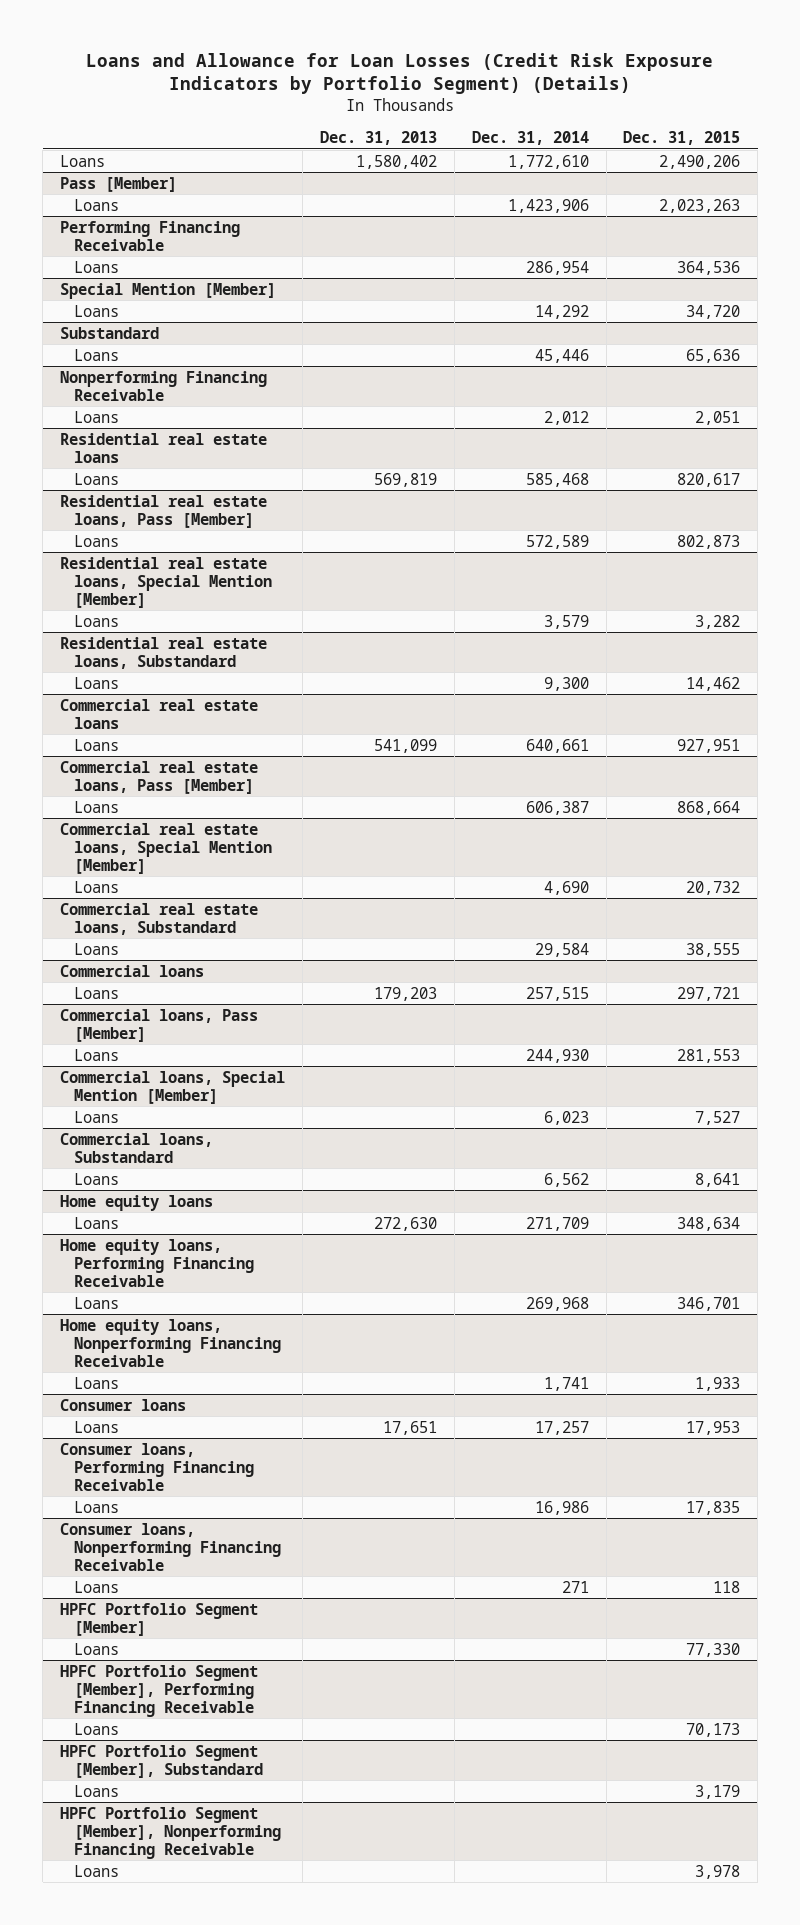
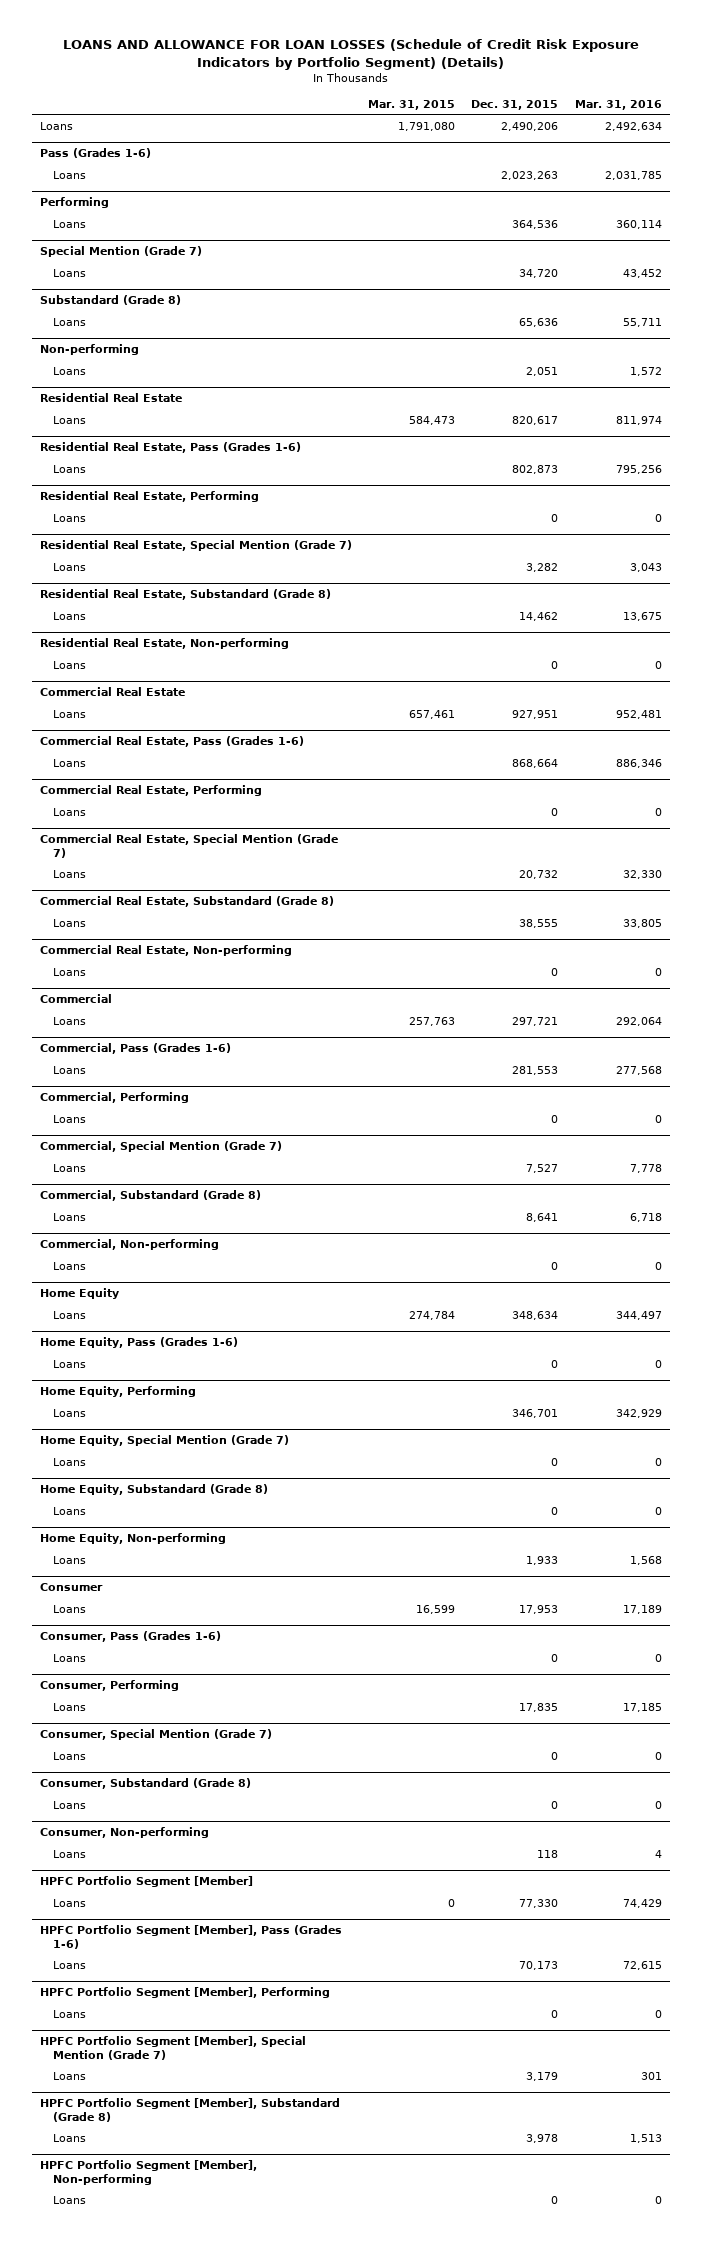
- Loans and Allowance for Loan Losses (Credit Risk Exposure Indicators by Portfolio Segment) (Details)
+ LOANS AND ALLOWANCE FOR LOAN LOSSES (Schedule of Credit Risk Exposure Indicators by Portfolio Segment) (Details)
- | Dec. 31, 2013 | Dec. 31, 2014 | Dec. 31, 2015
+ | Mar. 31, 2015 | Dec. 31, 2015 | Mar. 31, 2016
- Pass [Member]
+ Pass (Grades 1-6)
- Performing Financing Receivable
+ Performing
- Special Mention [Member]
+ Special Mention (Grade 7)
- Substandard
+ Substandard (Grade 8)
- Nonperforming Financing Receivable
+ Non-performing
- Residential real estate loans
+ Residential Real Estate
- Residential real estate loans, Pass [Member]
+ Residential Real Estate, Pass (Grades 1-6)
- Residential real estate loans, Special Mention [Member]
+ Residential Real Estate, Performing
+ Loans | | 0 | 0
+ Residential Real Estate, Special Mention (Grade 7)
- Residential real estate loans, Substandard
+ Residential Real Estate, Substandard (Grade 8)
- Commercial real estate loans
+ Residential Real Estate, Non-performing
+ Loans | | 0 | 0
+ Commercial Real Estate
- Commercial real estate loans, Pass [Member]
+ Commercial Real Estate, Pass (Grades 1-6)
- Commercial real estate loans, Special Mention [Member]
+ Commercial Real Estate, Performing
+ Loans | | 0 | 0
+ Commercial Real Estate, Special Mention (Grade 7)
- Commercial real estate loans, Substandard
+ Commercial Real Estate, Substandard (Grade 8)
- Commercial loans
+ Commercial Real Estate, Non-performing
+ Loans | | 0 | 0
+ Commercial
- Commercial loans, Pass [Member]
+ Commercial, Pass (Grades 1-6)
- Commercial loans, Special Mention [Member]
+ Commercial, Performing
+ Loans | | 0 | 0
+ Commercial, Special Mention (Grade 7)
- Commercial loans, Substandard
+ Commercial, Substandard (Grade 8)
- Home equity loans
+ Commercial, Non-performing
+ Loans | | 0 | 0
+ Home Equity
- Home equity loans, Performing Financing Receivable
+ Home Equity, Pass (Grades 1-6)
+ Loans | | 0 | 0
+ Home Equity, Performing
- Home equity loans, Nonperforming Financing Receivable
+ Home Equity, Special Mention (Grade 7)
+ Loans | | 0 | 0
+ Home Equity, Substandard (Grade 8)
+ Loans | | 0 | 0
+ Home Equity, Non-performing
- Consumer loans
+ Consumer
- Consumer loans, Performing Financing Receivable
+ Consumer, Pass (Grades 1-6)
+ Loans | | 0 | 0
+ Consumer, Performing
- Consumer loans, Nonperforming Financing Receivable
+ Consumer, Special Mention (Grade 7)
+ Loans | | 0 | 0
+ Consumer, Substandard (Grade 8)
+ Loans | | 0 | 0
+ Consumer, Non-performing
- HPFC Portfolio Segment [Member], Performing Financing Receivable
+ HPFC Portfolio Segment [Member], Pass (Grades 1-6)
- HPFC Portfolio Segment [Member], Substandard
+ HPFC Portfolio Segment [Member], Performing
+ Loans | | 0 | 0
+ HPFC Portfolio Segment [Member], Special Mention (Grade 7)
- HPFC Portfolio Segment [Member], Nonperforming Financing Receivable
+ HPFC Portfolio Segment [Member], Substandard (Grade 8)
+ HPFC Portfolio Segment [Member], Non-performing
+ Loans | | 0 | 0

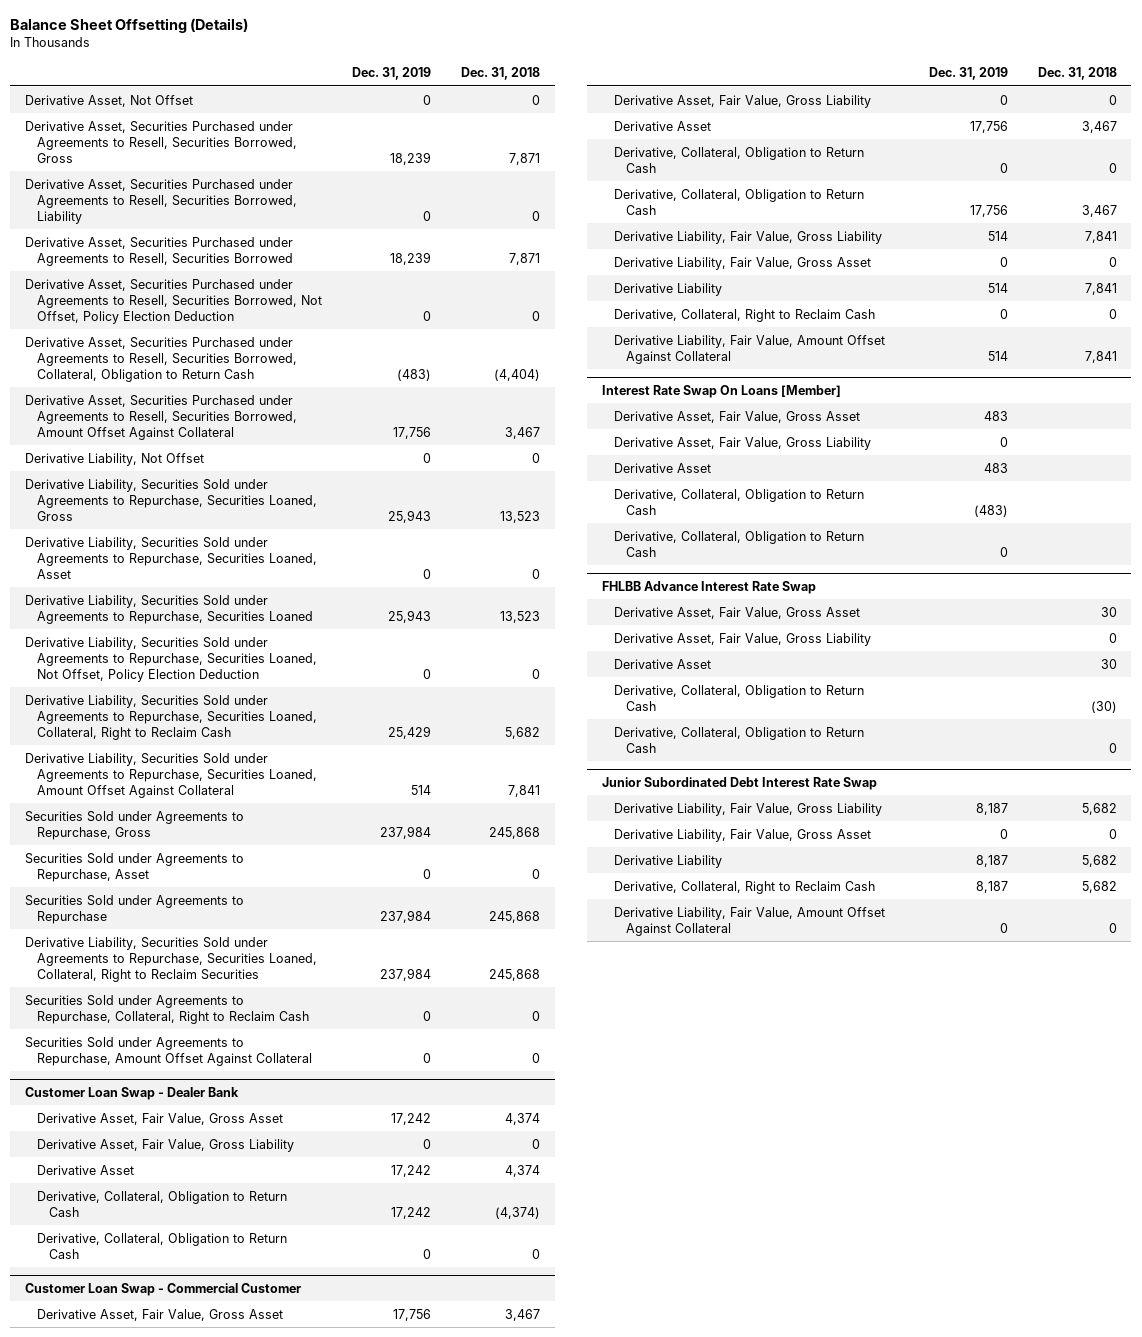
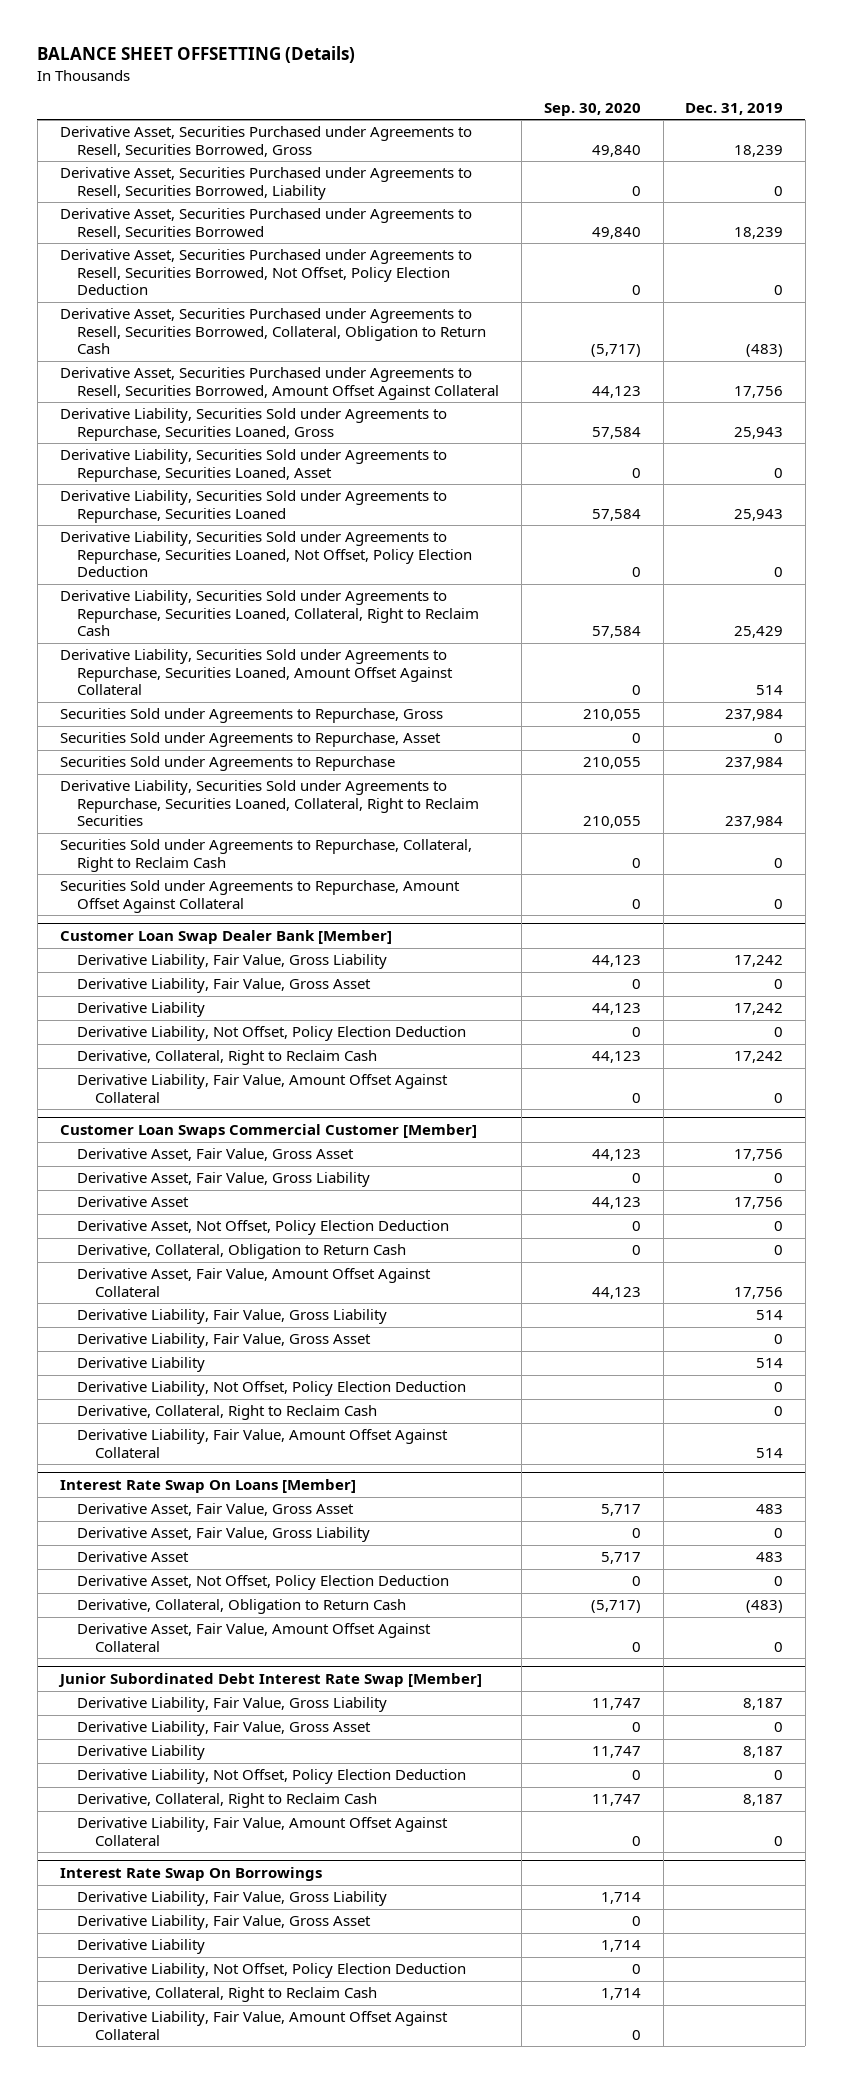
- Balance Sheet Offsetting (Details)
+ BALANCE SHEET OFFSETTING (Details)
- | Dec. 31, 2019 | Dec. 31, 2018
+ | Sep. 30, 2020 | Dec. 31, 2019
- Derivative Asset, Not Offset | 0 | 0
- Derivative Liability, Not Offset | 0 | 0
- Customer Loan Swap - Dealer Bank
- Derivative Asset, Fair Value, Gross Asset | 17,242 | 4,374
- Derivative Asset, Fair Value, Gross Liability | 0 | 0
- Derivative Asset | 17,242 | 4,374
- Derivative, Collateral, Obligation to Return Cash | 17,242 | (4,374)
- Derivative, Collateral, Obligation to Return Cash | 0 | 0
- Customer Loan Swap - Commercial Customer
+ Customer Loan Swap Dealer Bank [Member]
+ Derivative Liability, Fair Value, Gross Liability | 44,123 | 17,242
+ Derivative Liability, Fair Value, Gross Asset | 0 | 0
+ Derivative Liability | 44,123 | 17,242
+ Derivative Liability, Not Offset, Policy Election Deduction | 0 | 0
+ Derivative, Collateral, Right to Reclaim Cash | 44,123 | 17,242
+ Derivative Liability, Fair Value, Amount Offset Against Collateral | 0 | 0
+ Customer Loan Swaps Commercial Customer [Member]
+ Derivative Asset, Not Offset, Policy Election Deduction | 0 | 0
- Derivative, Collateral, Obligation to Return Cash | 17,756 | 3,467
+ Derivative Asset, Fair Value, Amount Offset Against Collateral | 44,123 | 17,756
+ Derivative Liability, Not Offset, Policy Election Deduction | | 0
@ Interest Rate Swap On Loans [Member]
+ Derivative Asset, Not Offset, Policy Election Deduction | 0 | 0
- Derivative, Collateral, Obligation to Return Cash | 0 |
- FHLBB Advance Interest Rate Swap
- Derivative Asset, Fair Value, Gross Asset | | 30
- Derivative Asset, Fair Value, Gross Liability | | 0
- Derivative Asset | | 30
- Derivative, Collateral, Obligation to Return Cash | | (30)
- Derivative, Collateral, Obligation to Return Cash | | 0
- Junior Subordinated Debt Interest Rate Swap
@ Interest Rate Swap On Loans [Member]
+ Derivative Asset, Fair Value, Amount Offset Against Collateral | 0 | 0
+ Junior Subordinated Debt Interest Rate Swap [Member]
+ Derivative Liability, Not Offset, Policy Election Deduction | 0 | 0
+ Interest Rate Swap On Borrowings
+ Derivative Liability, Fair Value, Gross Liability | 1,714 |
+ Derivative Liability, Fair Value, Gross Asset | 0 |
+ Derivative Liability | 1,714 |
+ Derivative Liability, Not Offset, Policy Election Deduction | 0 |
+ Derivative, Collateral, Right to Reclaim Cash | 1,714 |
+ Derivative Liability, Fair Value, Amount Offset Against Collateral | 0 |

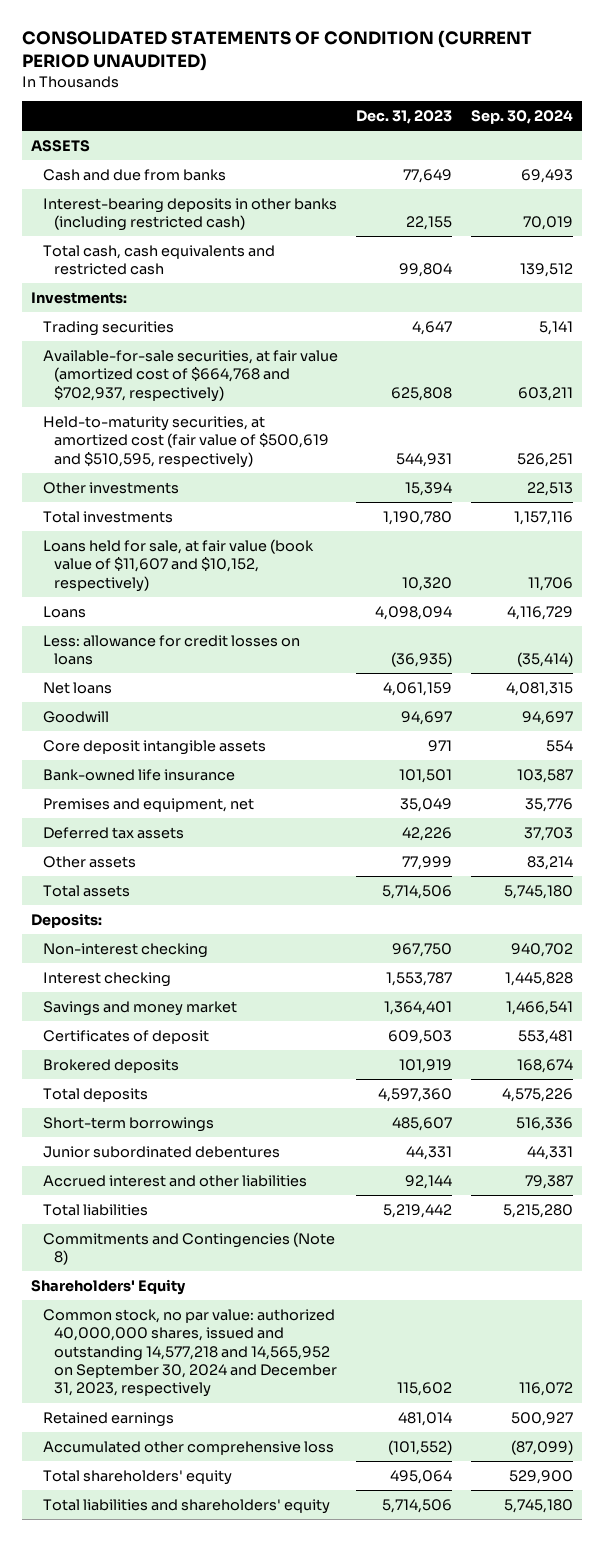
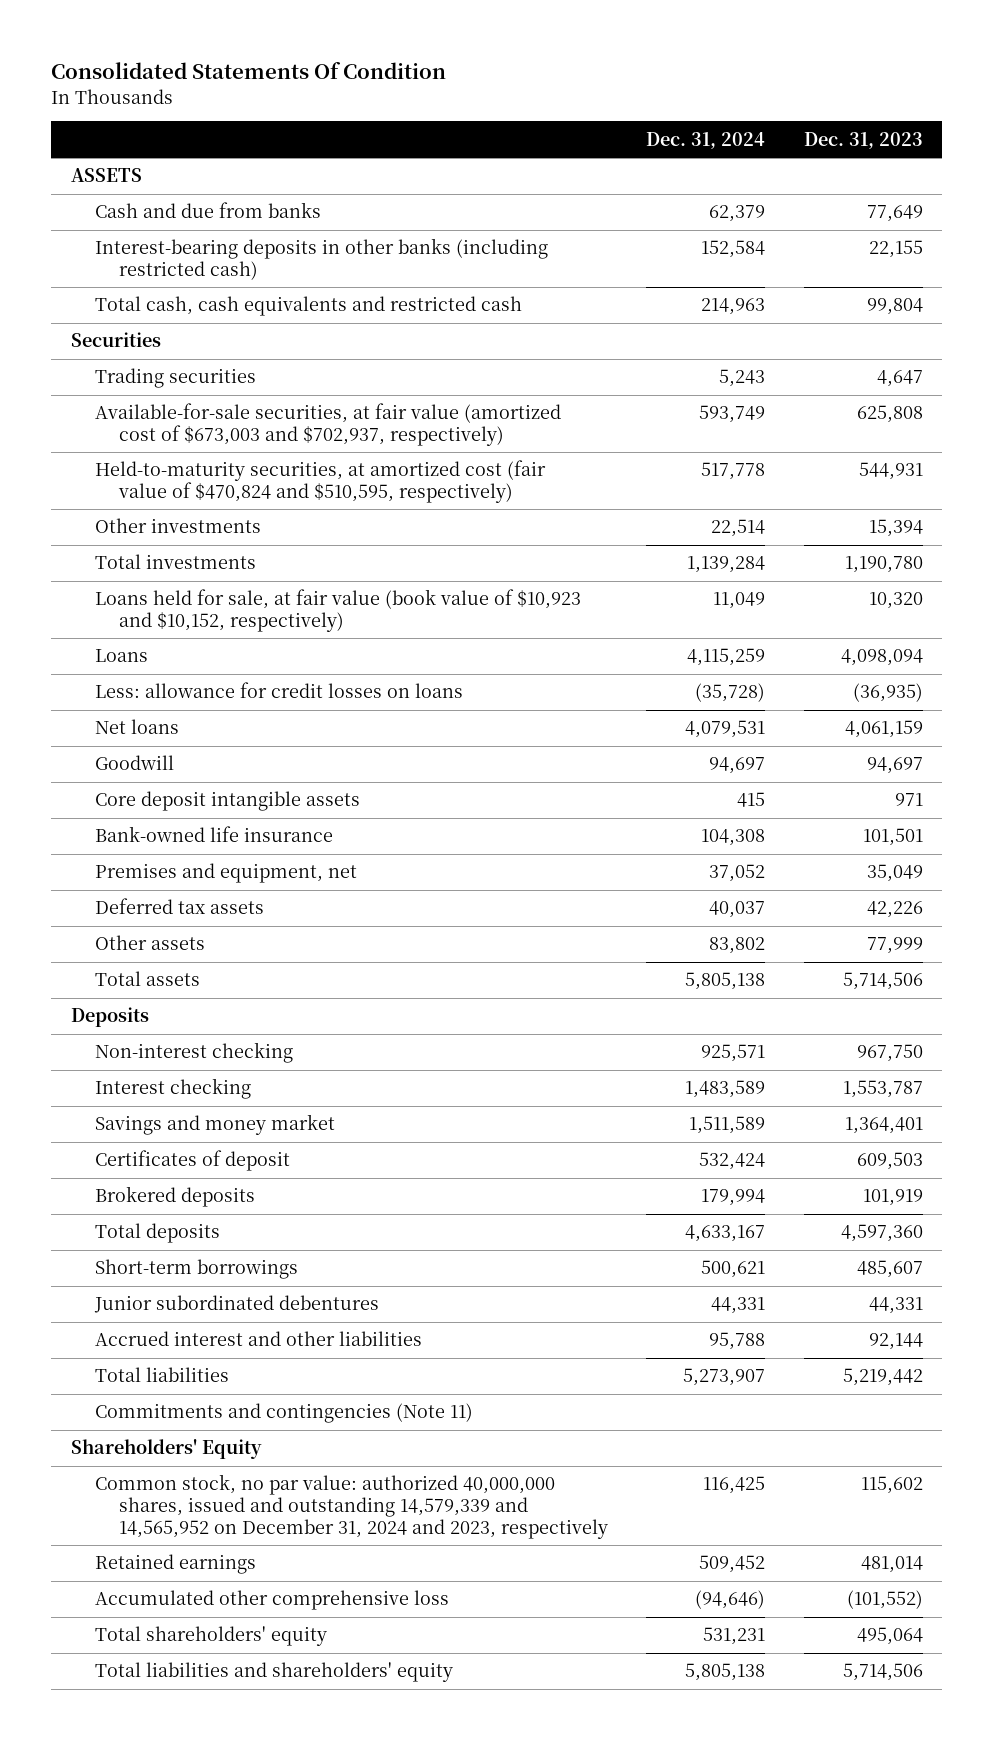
- CONSOLIDATED STATEMENTS OF CONDITION (CURRENT PERIOD UNAUDITED)
+ Consolidated Statements Of Condition
- | Dec. 31, 2023 | Sep. 30, 2024
+ | Dec. 31, 2024 | Dec. 31, 2023
- Investments:
+ Securities
- Available-for-sale securities, at fair value (amortized cost of $664,768 and $702,937, respectively) | 625,808 | 603,211
- Held-to-maturity securities, at amortized cost (fair value of $500,619 and $510,595, respectively) | 544,931 | 526,251
+ Available-for-sale securities, at fair value (amortized cost of $673,003 and $702,937, respectively) | 593,749 | 625,808
+ Held-to-maturity securities, at amortized cost (fair value of $470,824 and $510,595, respectively) | 517,778 | 544,931
- Loans held for sale, at fair value (book value of $11,607 and $10,152, respectively) | 10,320 | 11,706
+ Loans held for sale, at fair value (book value of $10,923 and $10,152, respectively) | 11,049 | 10,320
- Deposits:
+ Deposits
- Commitments and Contingencies (Note 8)
+ Commitments and contingencies (Note 11)
- Common stock, no par value: authorized 40,000,000 shares, issued and outstanding 14,577,218 and 14,565,952 on September 30, 2024 and December 31, 2023, respectively | 115,602 | 116,072
+ Common stock, no par value: authorized 40,000,000 shares, issued and outstanding 14,579,339 and 14,565,952 on December 31, 2024 and 2023, respectively | 116,425 | 115,602

